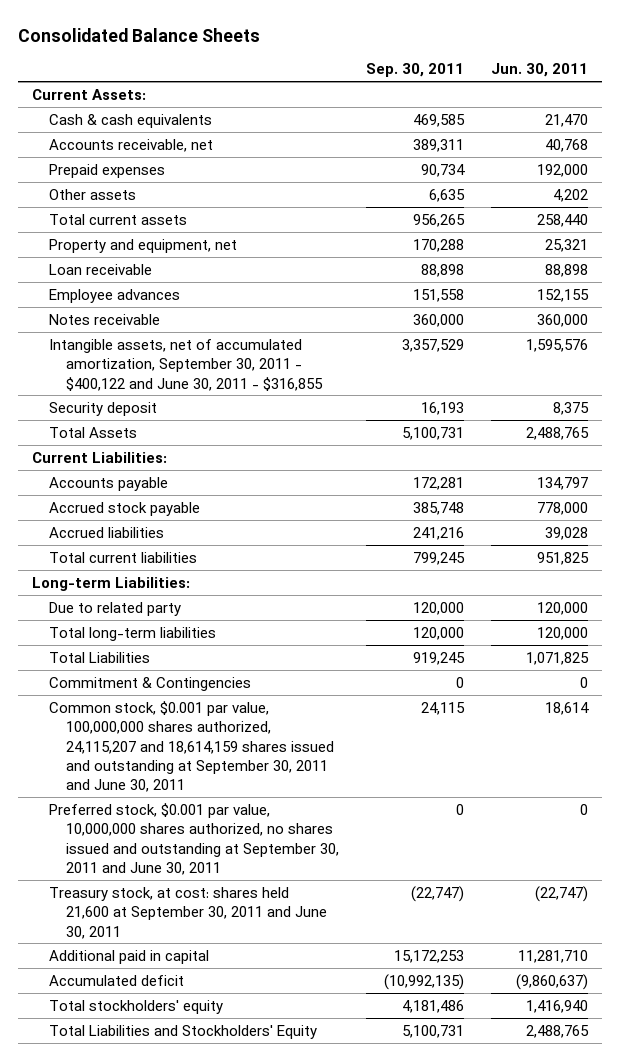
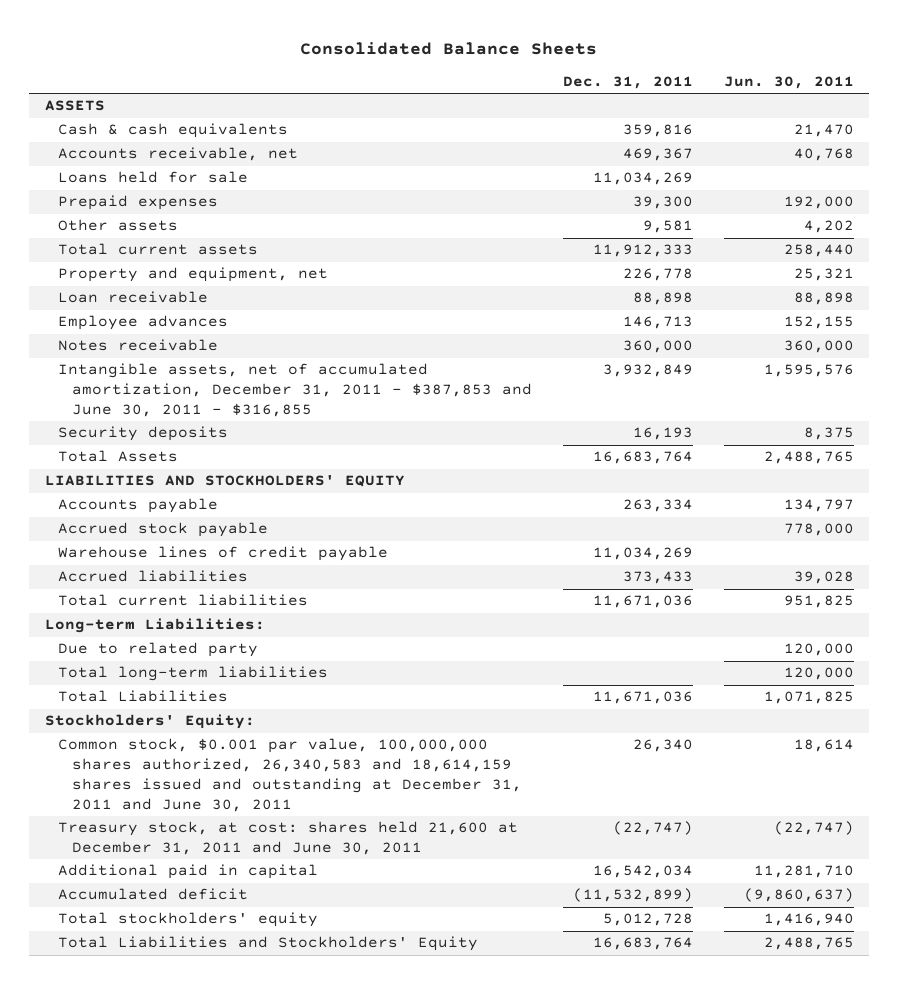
- | Sep. 30, 2011 | Jun. 30, 2011
+ | Dec. 31, 2011 | Jun. 30, 2011
- Current Assets:
+ ASSETS
+ Loans held for sale | 11,034,269 |
- Intangible assets, net of accumulated amortization, September 30, 2011 - $400,122 and June 30, 2011 - $316,855 | 3,357,529 | 1,595,576
- Security deposit | 16,193 | 8,375
+ Intangible assets, net of accumulated amortization, December 31, 2011 - $387,853 and June 30, 2011 - $316,855 | 3,932,849 | 1,595,576
+ Security deposits | 16,193 | 8,375
- Current Liabilities:
+ LIABILITIES AND STOCKHOLDERS' EQUITY
+ Warehouse lines of credit payable | 11,034,269 |
- Commitment & Contingencies | 0 | 0
- Common stock, $0.001 par value, 100,000,000 shares authorized, 24,115,207 and 18,614,159 shares issued and outstanding at September 30, 2011 and June 30, 2011 | 24,115 | 18,614
- Preferred stock, $0.001 par value, 10,000,000 shares authorized, no shares issued and outstanding at September 30, 2011 and June 30, 2011 | 0 | 0
- Treasury stock, at cost: shares held 21,600 at September 30, 2011 and June 30, 2011 | (22,747) | (22,747)
+ Stockholders' Equity:
+ Common stock, $0.001 par value, 100,000,000 shares authorized, 26,340,583 and 18,614,159 shares issued and outstanding at December 31, 2011 and June 30, 2011 | 26,340 | 18,614
+ Treasury stock, at cost: shares held 21,600 at December 31, 2011 and June 30, 2011 | (22,747) | (22,747)

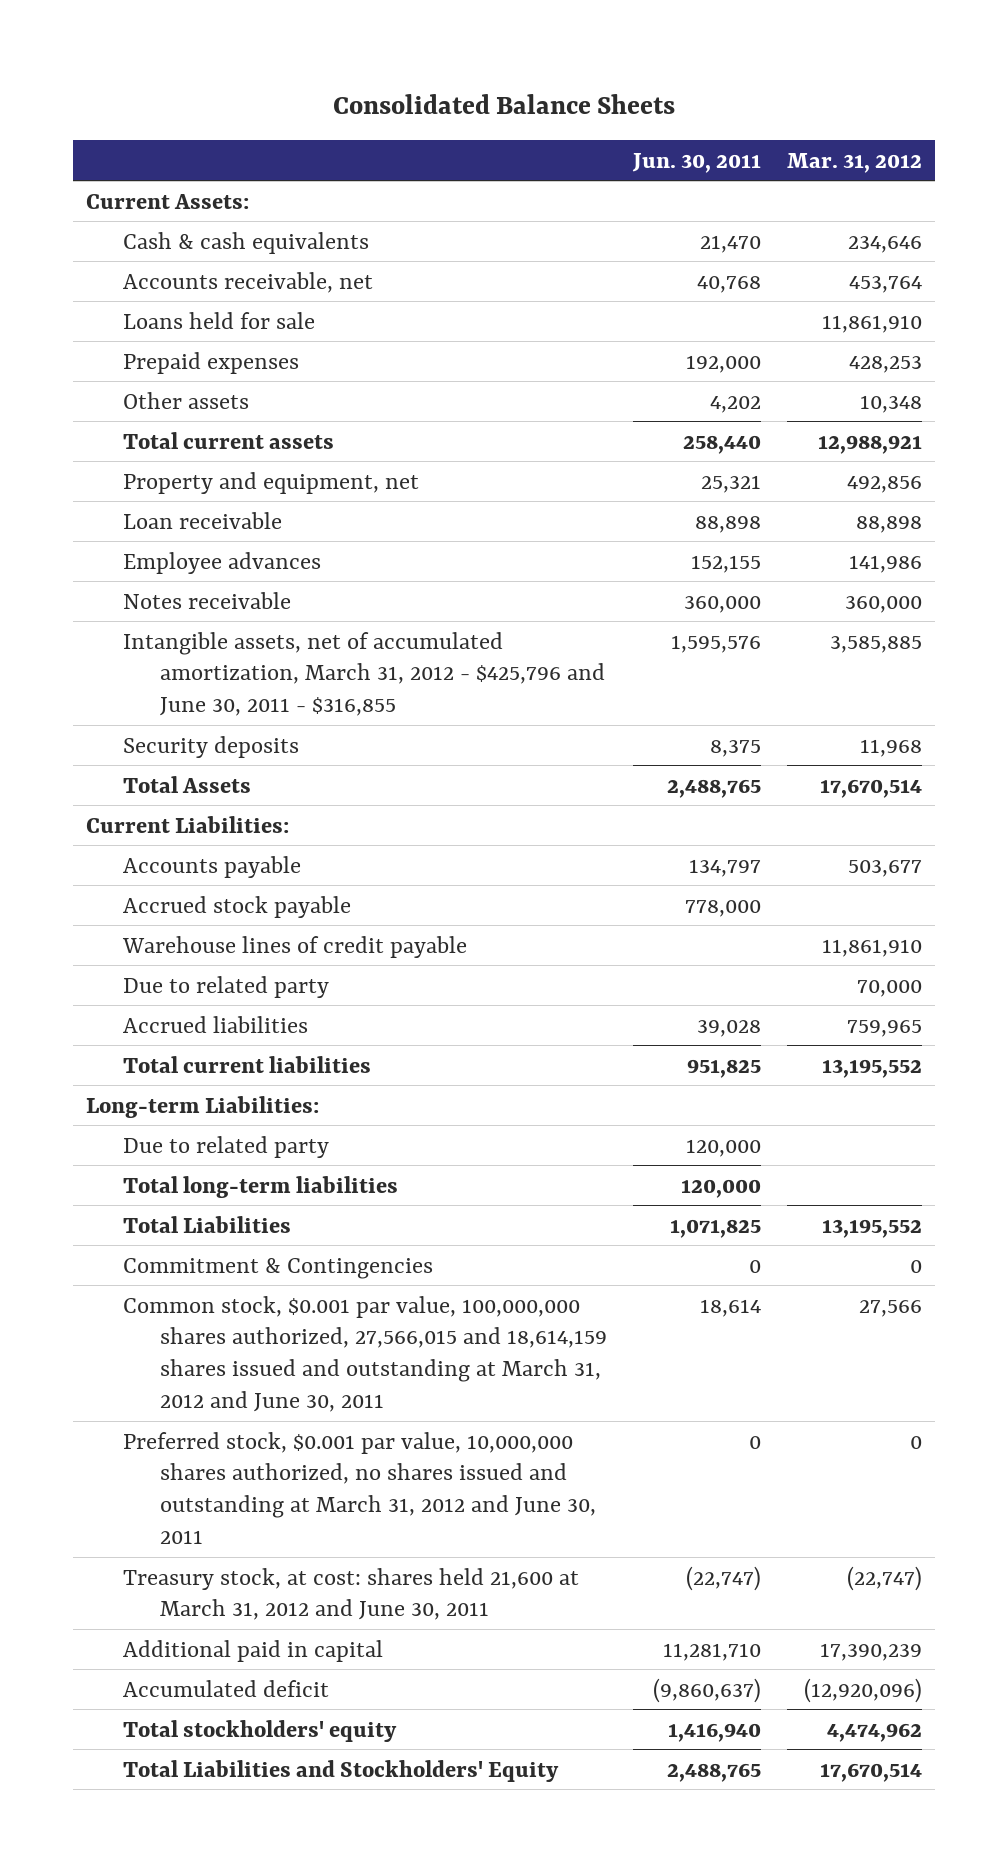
- | Dec. 31, 2011 | Jun. 30, 2011
+ | Jun. 30, 2011 | Mar. 31, 2012
- ASSETS
+ Current Assets:
- Intangible assets, net of accumulated amortization, December 31, 2011 - $387,853 and June 30, 2011 - $316,855 | 3,932,849 | 1,595,576
+ Intangible assets, net of accumulated amortization, March 31, 2012 - $425,796 and June 30, 2011 - $316,855 | 1,595,576 | 3,585,885
- LIABILITIES AND STOCKHOLDERS' EQUITY
+ Current Liabilities:
+ Due to related party | | 70,000
- Stockholders' Equity:
- Common stock, $0.001 par value, 100,000,000 shares authorized, 26,340,583 and 18,614,159 shares issued and outstanding at December 31, 2011 and June 30, 2011 | 26,340 | 18,614
- Treasury stock, at cost: shares held 21,600 at December 31, 2011 and June 30, 2011 | (22,747) | (22,747)
+ Commitment & Contingencies | 0 | 0
+ Common stock, $0.001 par value, 100,000,000 shares authorized, 27,566,015 and 18,614,159 shares issued and outstanding at March 31, 2012 and June 30, 2011 | 18,614 | 27,566
+ Preferred stock, $0.001 par value, 10,000,000 shares authorized, no shares issued and outstanding at March 31, 2012 and June 30, 2011 | 0 | 0
+ Treasury stock, at cost: shares held 21,600 at March 31, 2012 and June 30, 2011 | (22,747) | (22,747)

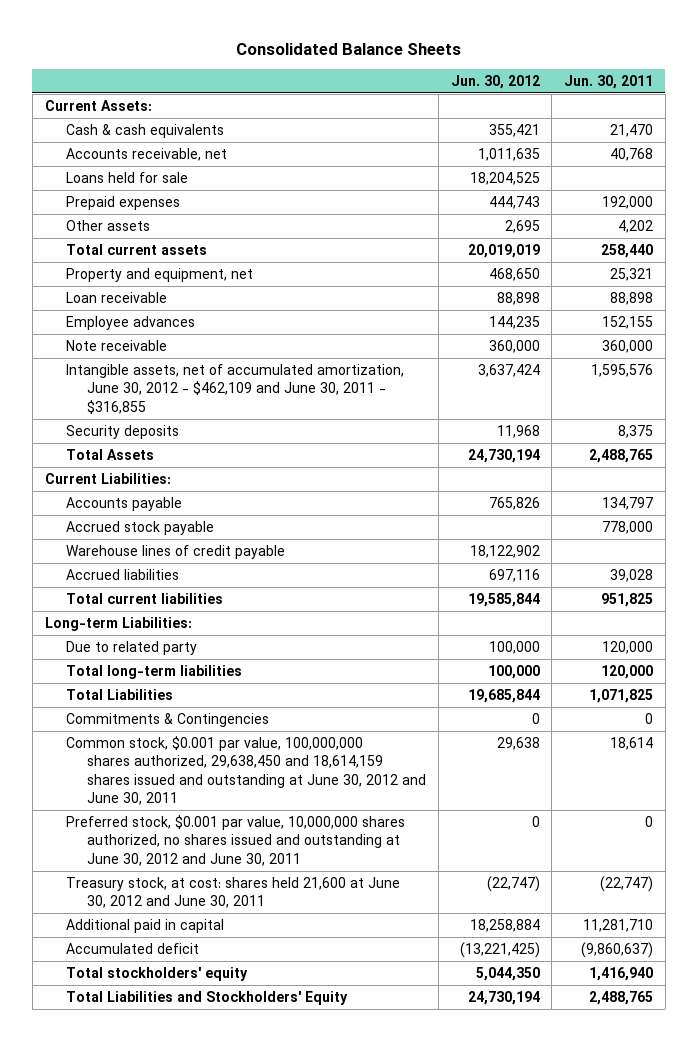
- | Jun. 30, 2011 | Mar. 31, 2012
+ | Jun. 30, 2012 | Jun. 30, 2011
- Notes receivable | 360,000 | 360,000
- Intangible assets, net of accumulated amortization, March 31, 2012 - $425,796 and June 30, 2011 - $316,855 | 1,595,576 | 3,585,885
+ Note receivable | 360,000 | 360,000
+ Intangible assets, net of accumulated amortization, June 30, 2012 - $462,109 and June 30, 2011 - $316,855 | 3,637,424 | 1,595,576
- Due to related party | | 70,000
- Commitment & Contingencies | 0 | 0
- Common stock, $0.001 par value, 100,000,000 shares authorized, 27,566,015 and 18,614,159 shares issued and outstanding at March 31, 2012 and June 30, 2011 | 18,614 | 27,566
- Preferred stock, $0.001 par value, 10,000,000 shares authorized, no shares issued and outstanding at March 31, 2012 and June 30, 2011 | 0 | 0
- Treasury stock, at cost: shares held 21,600 at March 31, 2012 and June 30, 2011 | (22,747) | (22,747)
+ Commitments & Contingencies | 0 | 0
+ Common stock, $0.001 par value, 100,000,000 shares authorized, 29,638,450 and 18,614,159 shares issued and outstanding at June 30, 2012 and June 30, 2011 | 29,638 | 18,614
+ Preferred stock, $0.001 par value, 10,000,000 shares authorized, no shares issued and outstanding at June 30, 2012 and June 30, 2011 | 0 | 0
+ Treasury stock, at cost: shares held 21,600 at June 30, 2012 and June 30, 2011 | (22,747) | (22,747)

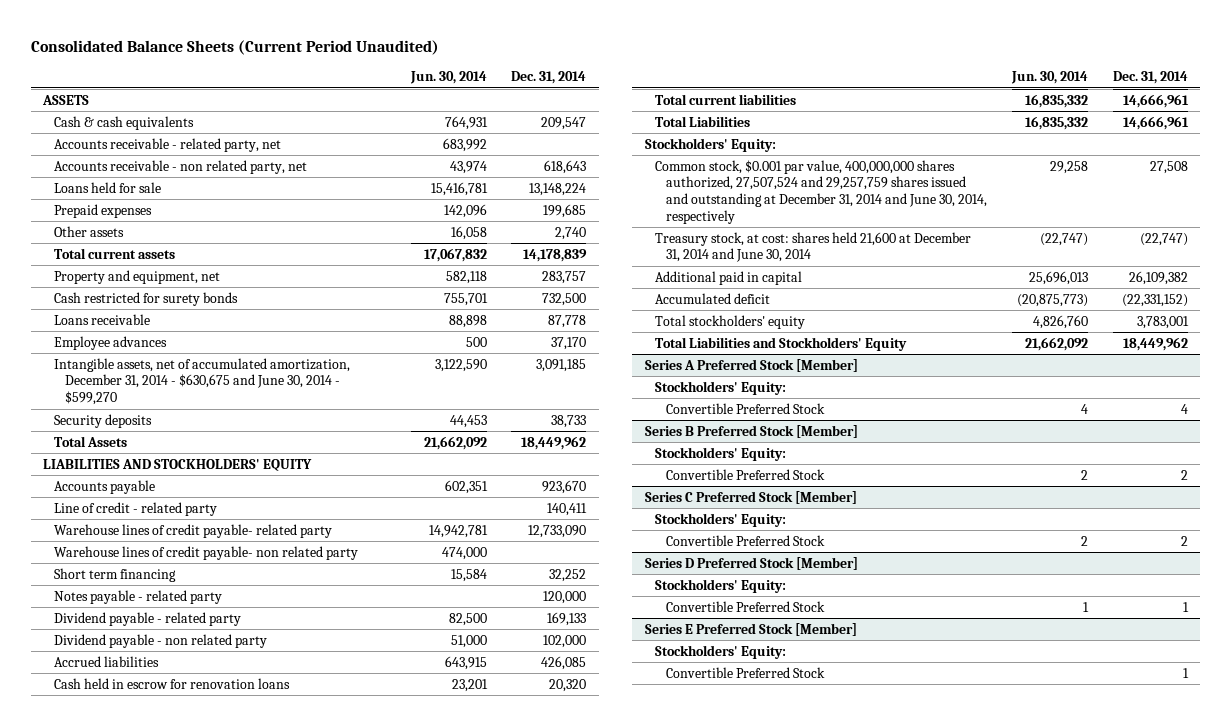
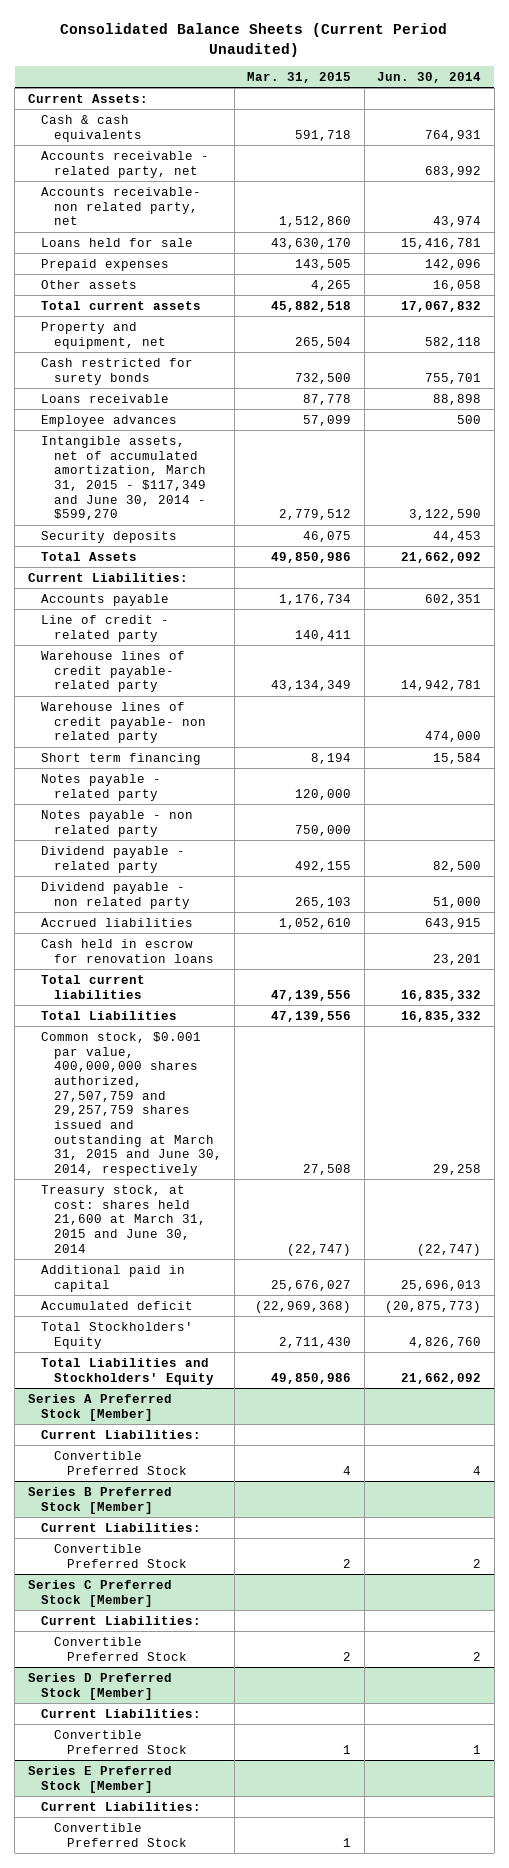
- | Jun. 30, 2014 | Dec. 31, 2014
+ | Mar. 31, 2015 | Jun. 30, 2014
- ASSETS
+ Current Assets:
- Accounts receivable - non related party, net | 43,974 | 618,643
+ Accounts receivable- non related party, net | 1,512,860 | 43,974
- Intangible assets, net of accumulated amortization, December 31, 2014 - $630,675 and June 30, 2014 - $599,270 | 3,122,590 | 3,091,185
+ Intangible assets, net of accumulated amortization, March 31, 2015 - $117,349 and June 30, 2014 - $599,270 | 2,779,512 | 3,122,590
- LIABILITIES AND STOCKHOLDERS' EQUITY
+ Current Liabilities:
+ Notes payable - non related party | 750,000 |
- Stockholders' Equity:
- Common stock, $0.001 par value, 400,000,000 shares authorized, 27,507,524 and 29,257,759 shares issued and outstanding at December 31, 2014 and June 30, 2014, respectively | 29,258 | 27,508
- Treasury stock, at cost: shares held 21,600 at December 31, 2014 and June 30, 2014 | (22,747) | (22,747)
+ Common stock, $0.001 par value, 400,000,000 shares authorized, 27,507,759 and 29,257,759 shares issued and outstanding at March 31, 2015 and June 30, 2014, respectively | 27,508 | 29,258
+ Treasury stock, at cost: shares held 21,600 at March 31, 2015 and June 30, 2014 | (22,747) | (22,747)
- Total stockholders' equity | 4,826,760 | 3,783,001
+ Total Stockholders' Equity | 2,711,430 | 4,826,760
@ Series A Preferred Stock [Member]
- Stockholders' Equity:
+ Current Liabilities:
@ Series B Preferred Stock [Member]
- Stockholders' Equity:
+ Current Liabilities:
@ Series C Preferred Stock [Member]
- Stockholders' Equity:
+ Current Liabilities:
@ Series D Preferred Stock [Member]
- Stockholders' Equity:
+ Current Liabilities:
@ Series E Preferred Stock [Member]
- Stockholders' Equity:
+ Current Liabilities:

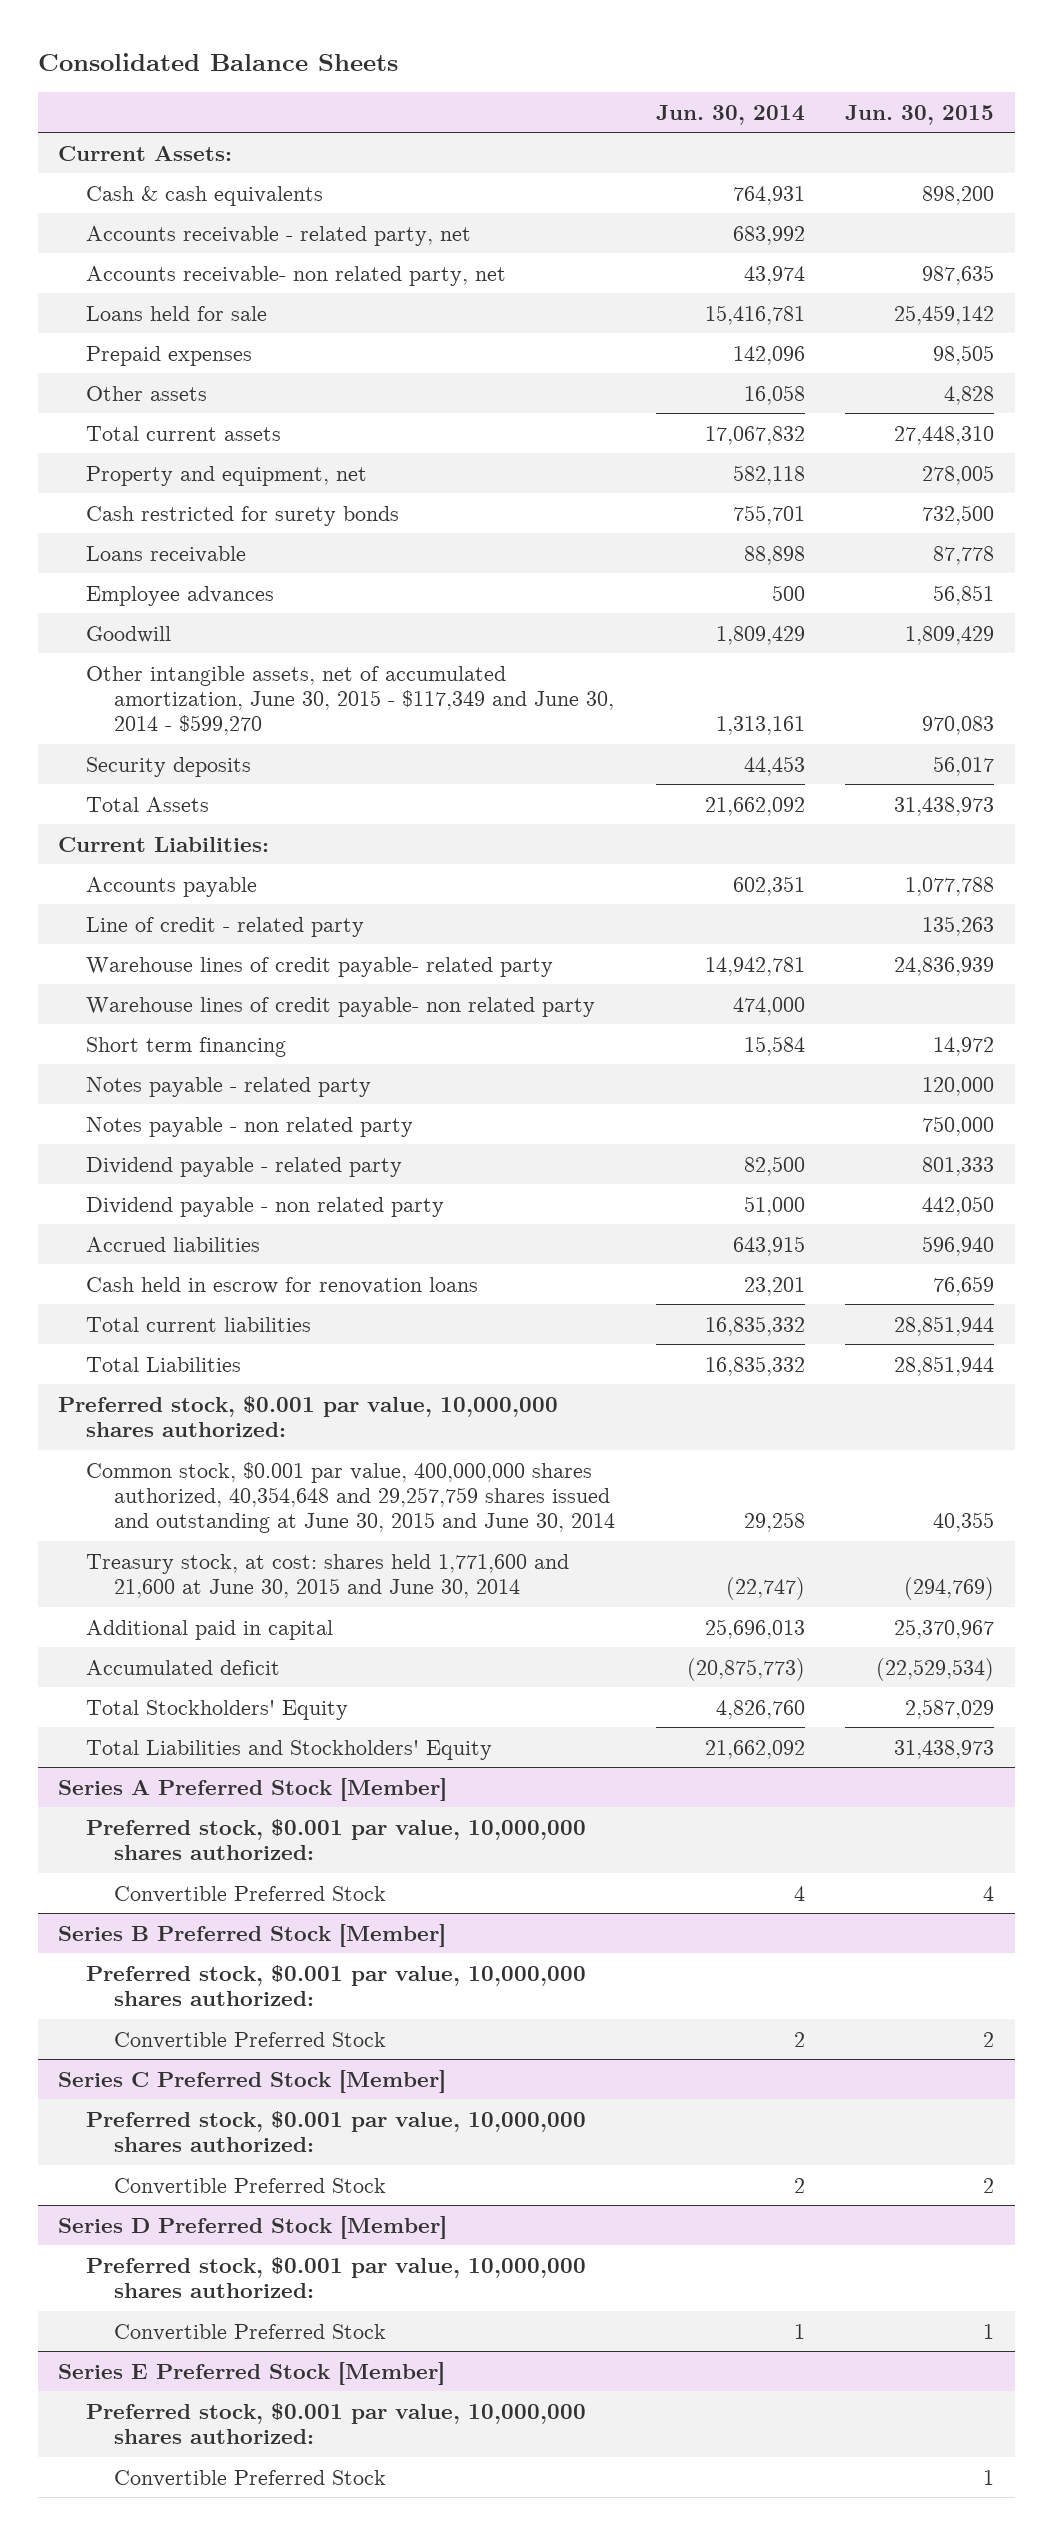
- Consolidated Balance Sheets (Current Period Unaudited)
+ Consolidated Balance Sheets
- | Mar. 31, 2015 | Jun. 30, 2014
+ | Jun. 30, 2014 | Jun. 30, 2015
- Intangible assets, net of accumulated amortization, March 31, 2015 - $117,349 and June 30, 2014 - $599,270 | 2,779,512 | 3,122,590
+ Goodwill | 1,809,429 | 1,809,429
+ Other intangible assets, net of accumulated amortization, June 30, 2015 - $117,349 and June 30, 2014 - $599,270 | 1,313,161 | 970,083
- Common stock, $0.001 par value, 400,000,000 shares authorized, 27,507,759 and 29,257,759 shares issued and outstanding at March 31, 2015 and June 30, 2014, respectively | 27,508 | 29,258
- Treasury stock, at cost: shares held 21,600 at March 31, 2015 and June 30, 2014 | (22,747) | (22,747)
+ Preferred stock, $0.001 par value, 10,000,000 shares authorized:
+ Common stock, $0.001 par value, 400,000,000 shares authorized, 40,354,648 and 29,257,759 shares issued and outstanding at June 30, 2015 and June 30, 2014 | 29,258 | 40,355
+ Treasury stock, at cost: shares held 1,771,600 and 21,600 at June 30, 2015 and June 30, 2014 | (22,747) | (294,769)
@ Series A Preferred Stock [Member]
- Current Liabilities:
+ Preferred stock, $0.001 par value, 10,000,000 shares authorized:
@ Series B Preferred Stock [Member]
- Current Liabilities:
+ Preferred stock, $0.001 par value, 10,000,000 shares authorized:
@ Series C Preferred Stock [Member]
- Current Liabilities:
+ Preferred stock, $0.001 par value, 10,000,000 shares authorized:
@ Series D Preferred Stock [Member]
- Current Liabilities:
+ Preferred stock, $0.001 par value, 10,000,000 shares authorized:
@ Series E Preferred Stock [Member]
- Current Liabilities:
+ Preferred stock, $0.001 par value, 10,000,000 shares authorized:

